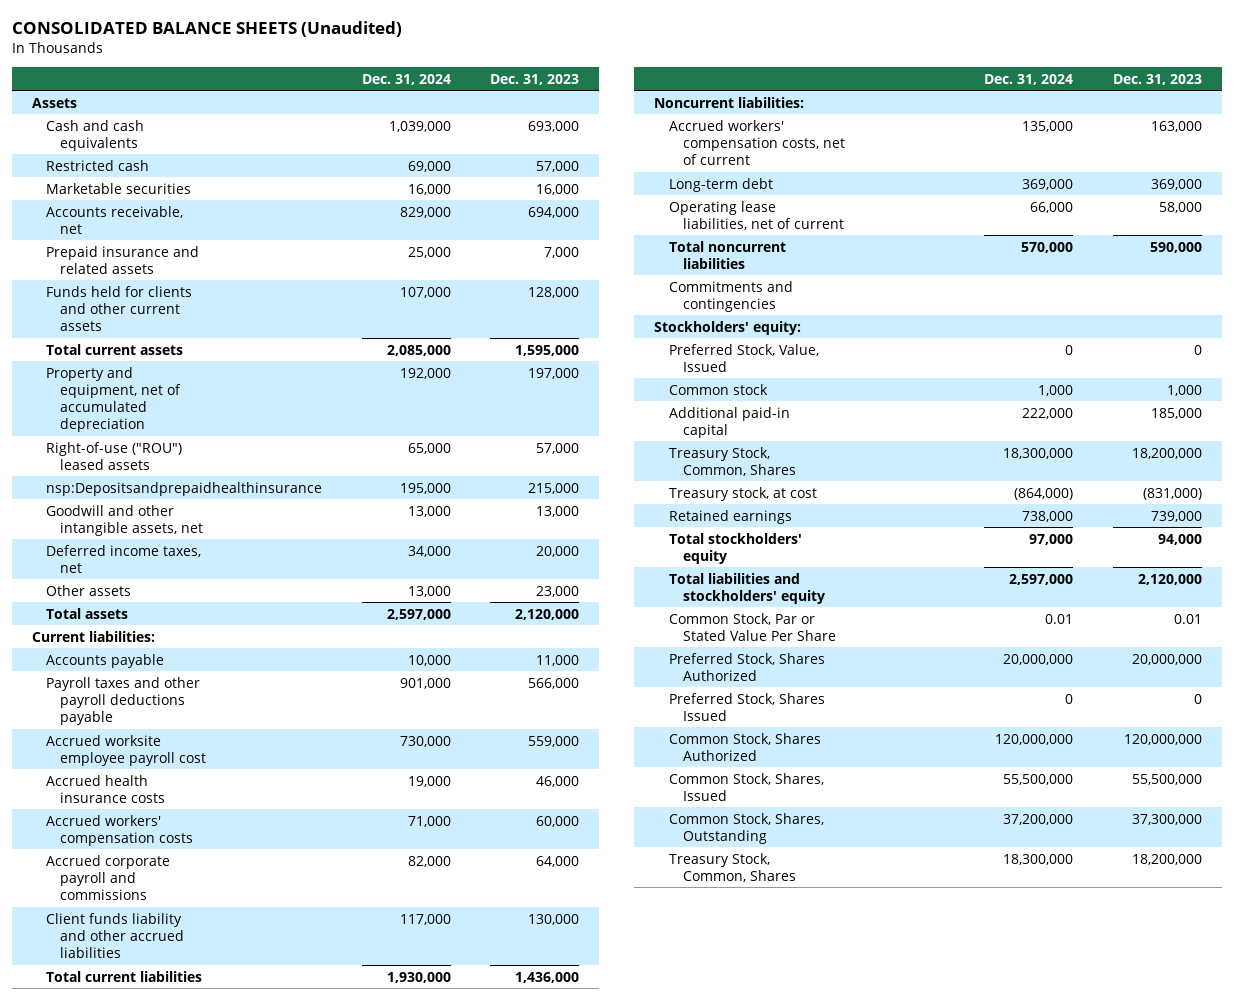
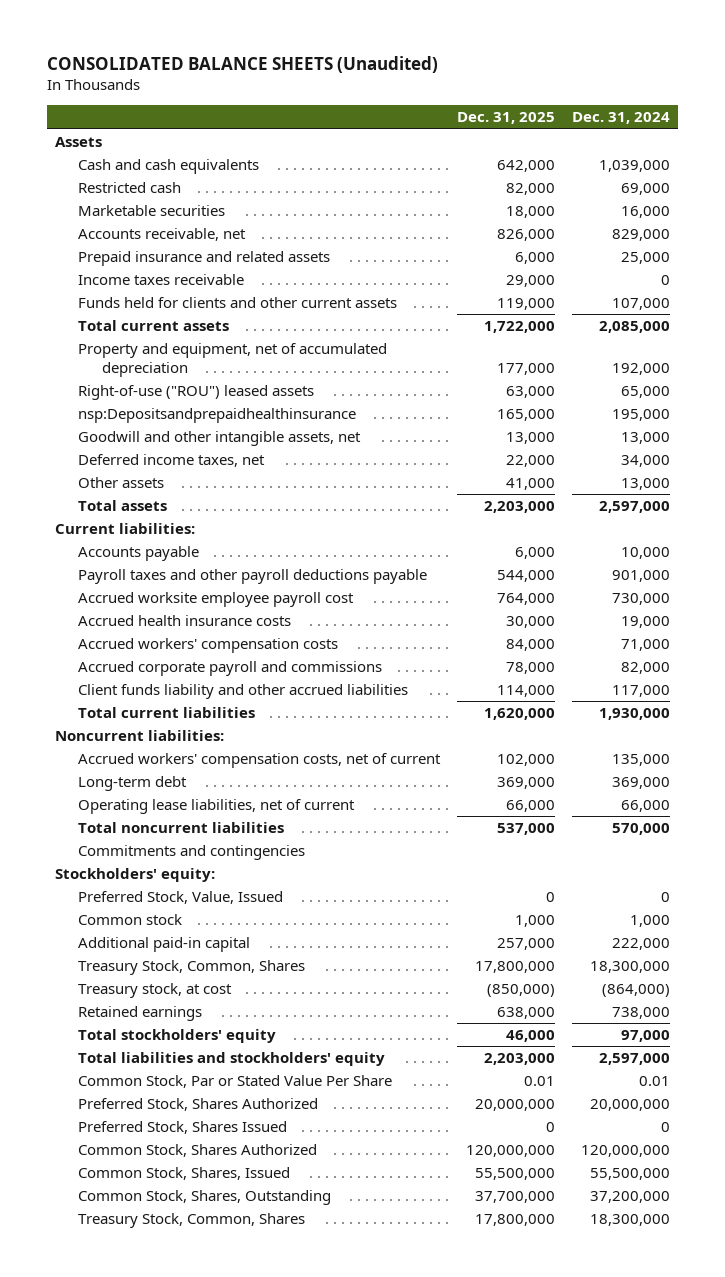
- | Dec. 31, 2024 | Dec. 31, 2023
+ | Dec. 31, 2025 | Dec. 31, 2024
+ Income taxes receivable | 29,000 | 0

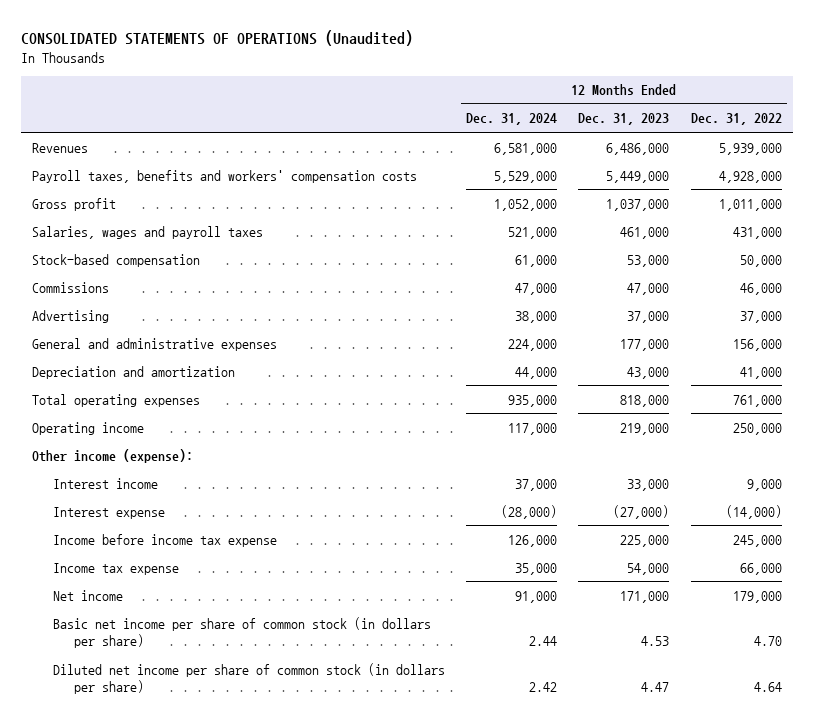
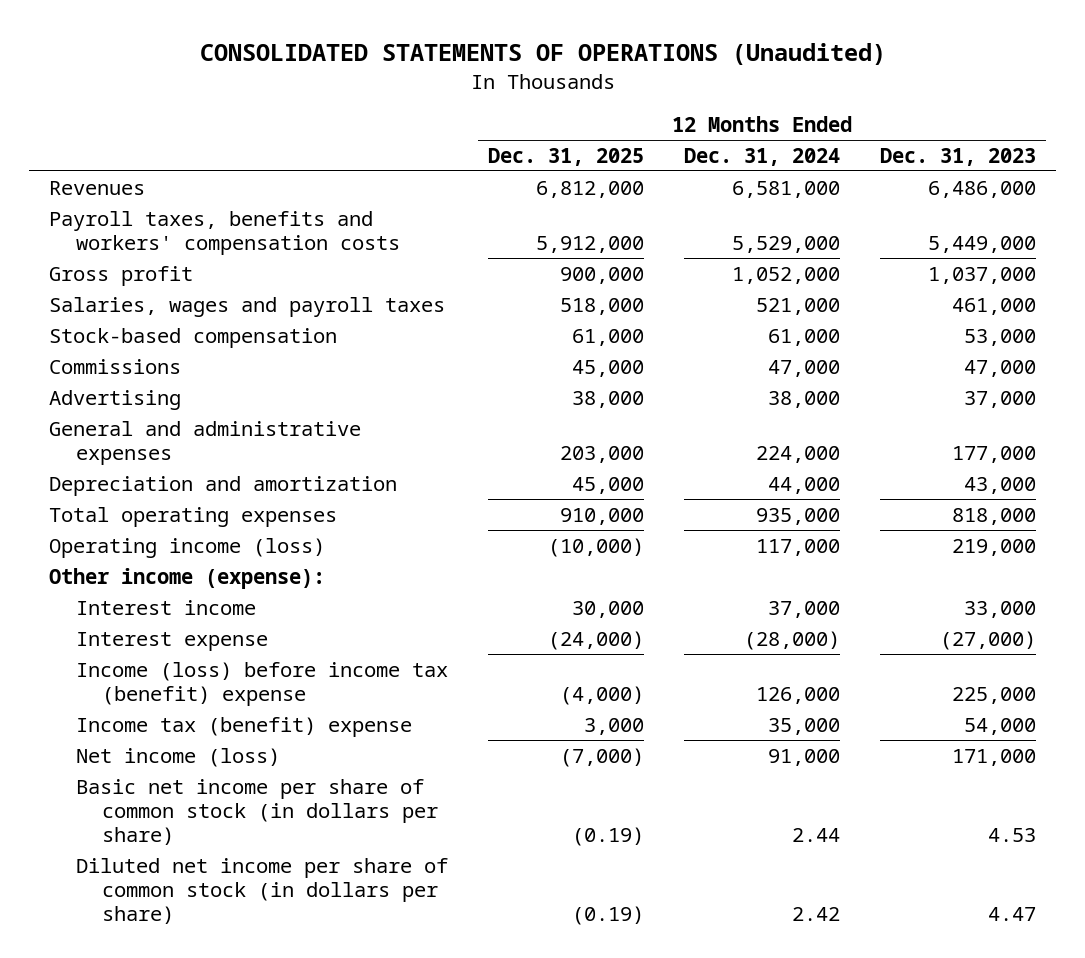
- | 12 Months Ended Dec. 31, 2024 | 12 Months Ended Dec. 31, 2023 | 12 Months Ended Dec. 31, 2022
+ | 12 Months Ended Dec. 31, 2025 | 12 Months Ended Dec. 31, 2024 | 12 Months Ended Dec. 31, 2023
- Operating income | 117,000 | 219,000 | 250,000
+ Operating income (loss) | (10,000) | 117,000 | 219,000
- Income before income tax expense | 126,000 | 225,000 | 245,000
- Income tax expense | 35,000 | 54,000 | 66,000
- Net income | 91,000 | 171,000 | 179,000
+ Income (loss) before income tax (benefit) expense | (4,000) | 126,000 | 225,000
+ Income tax (benefit) expense | 3,000 | 35,000 | 54,000
+ Net income (loss) | (7,000) | 91,000 | 171,000

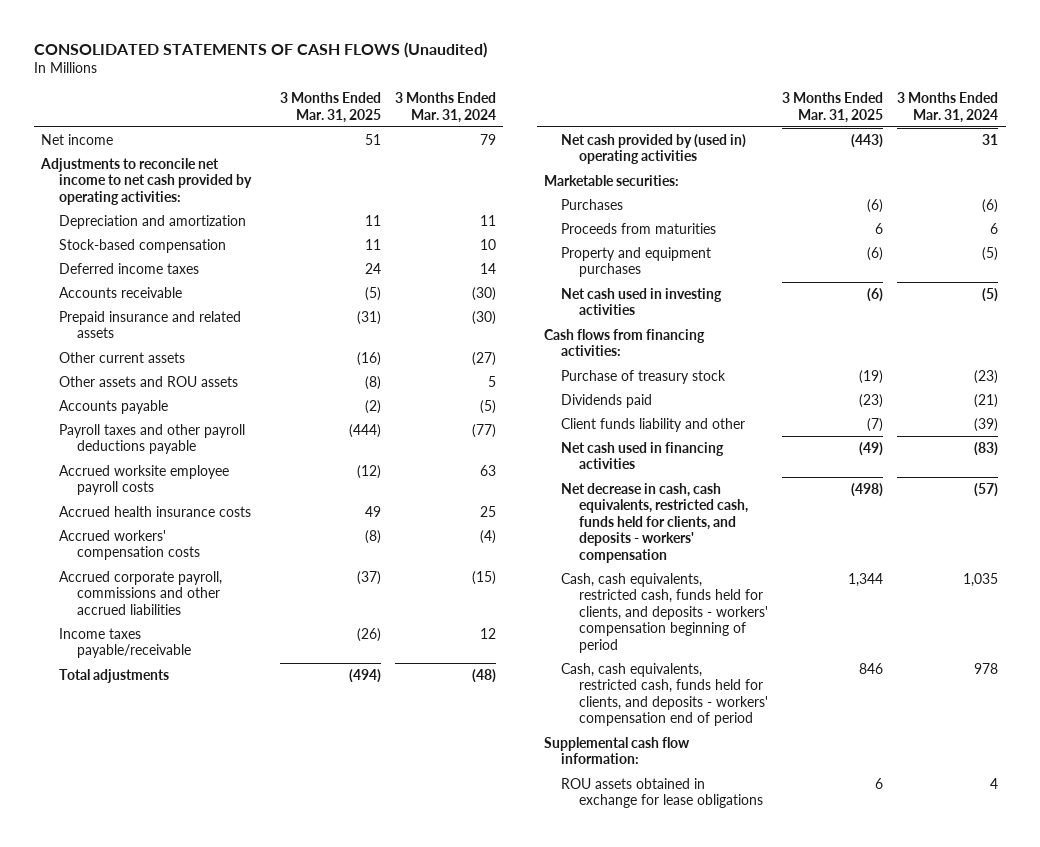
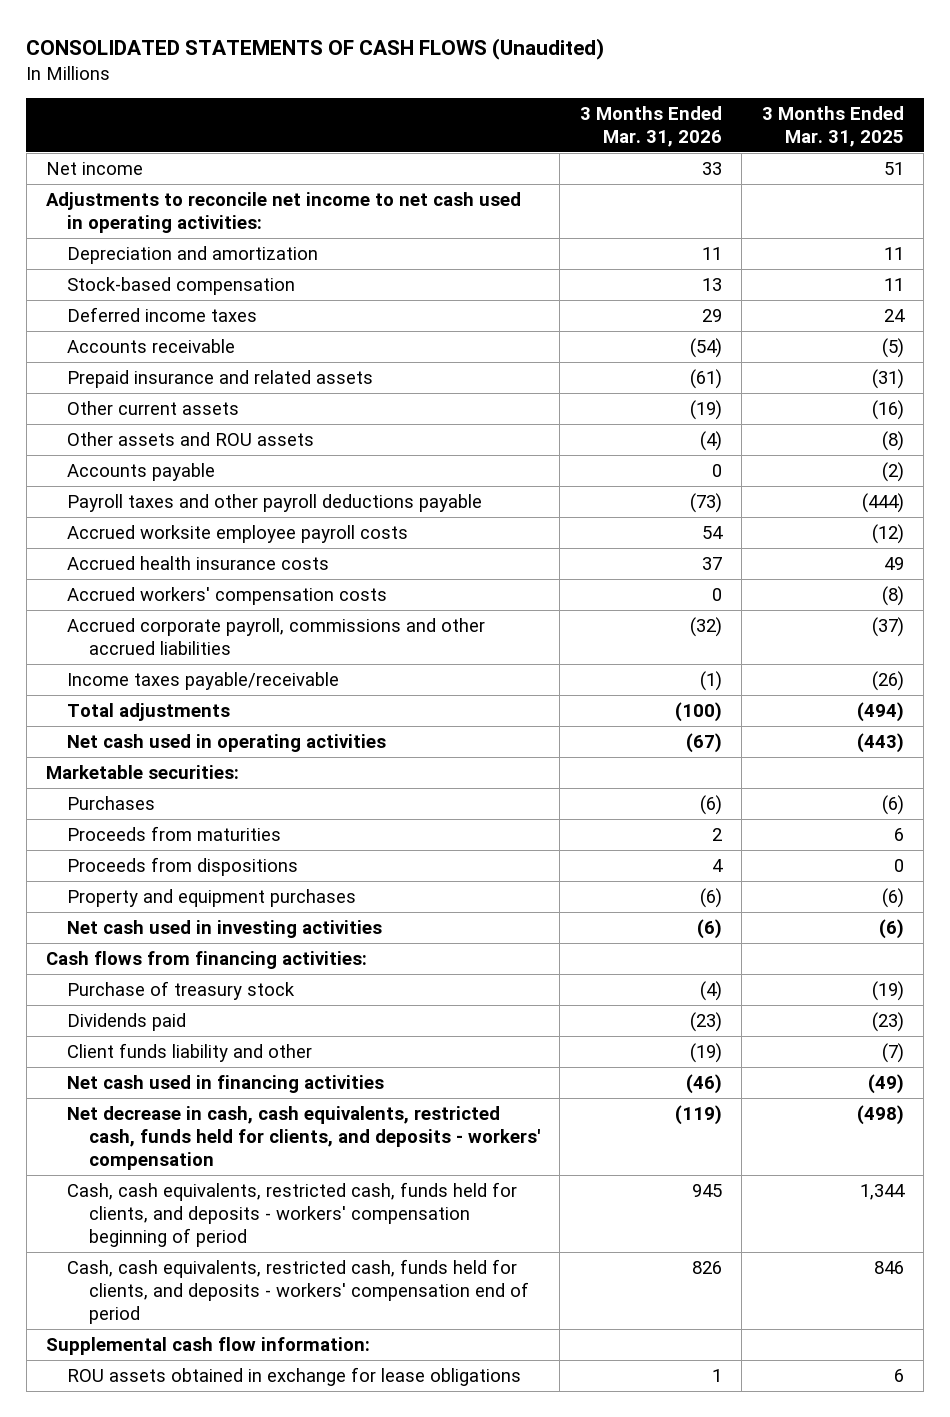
- | 3 Months Ended Mar. 31, 2025 | 3 Months Ended Mar. 31, 2024
+ | 3 Months Ended Mar. 31, 2026 | 3 Months Ended Mar. 31, 2025
- Adjustments to reconcile net income to net cash provided by operating activities:
+ Adjustments to reconcile net income to net cash used in operating activities:
- Net cash provided by (used in) operating activities | (443) | 31
+ Net cash used in operating activities | (67) | (443)
+ Proceeds from dispositions | 4 | 0

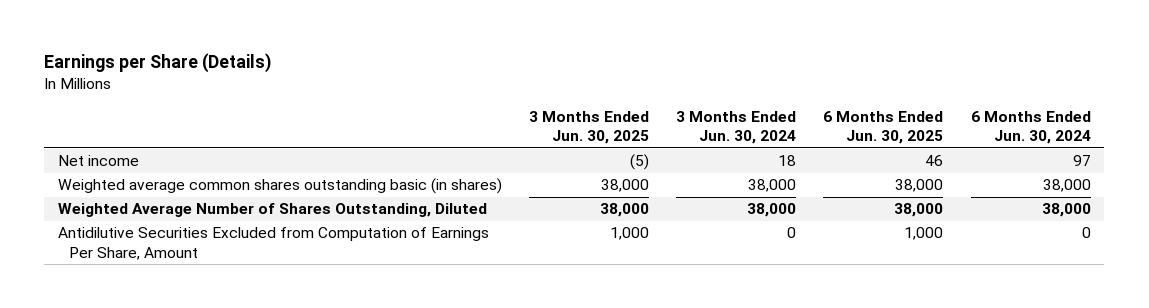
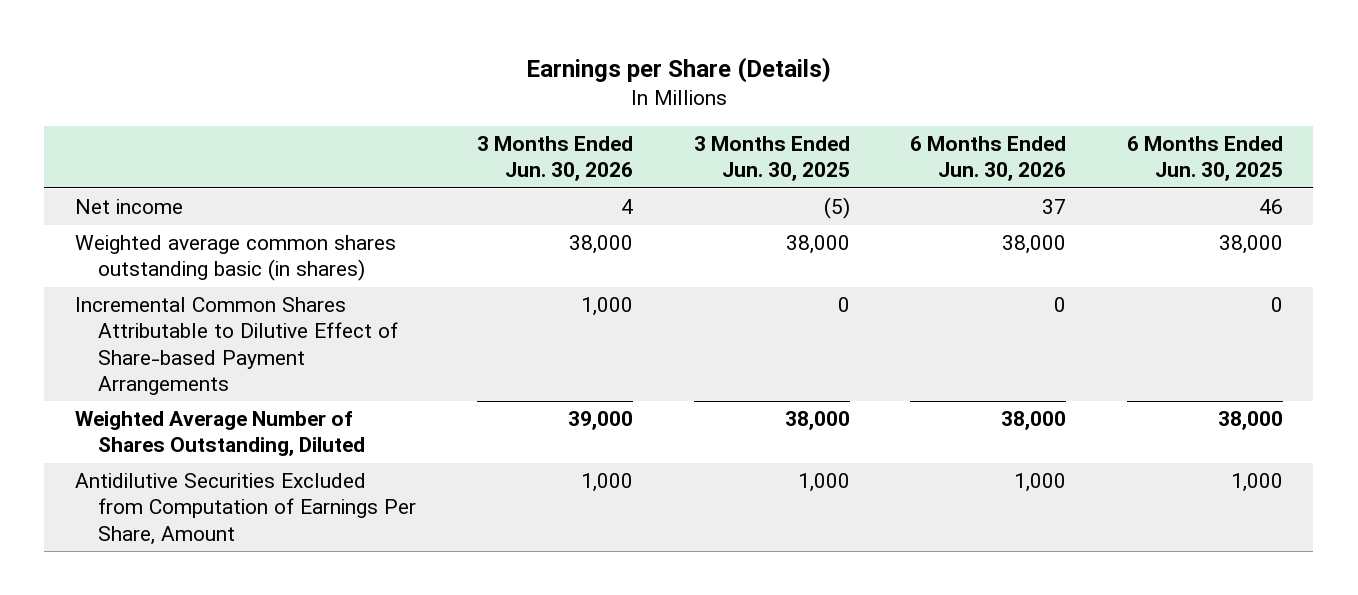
- | 3 Months Ended Jun. 30, 2025 | 3 Months Ended Jun. 30, 2024 | 6 Months Ended Jun. 30, 2025 | 6 Months Ended Jun. 30, 2024
+ | 3 Months Ended Jun. 30, 2026 | 3 Months Ended Jun. 30, 2025 | 6 Months Ended Jun. 30, 2026 | 6 Months Ended Jun. 30, 2025
+ Incremental Common Shares Attributable to Dilutive Effect of Share-based Payment Arrangements | 1,000 | 0 | 0 | 0

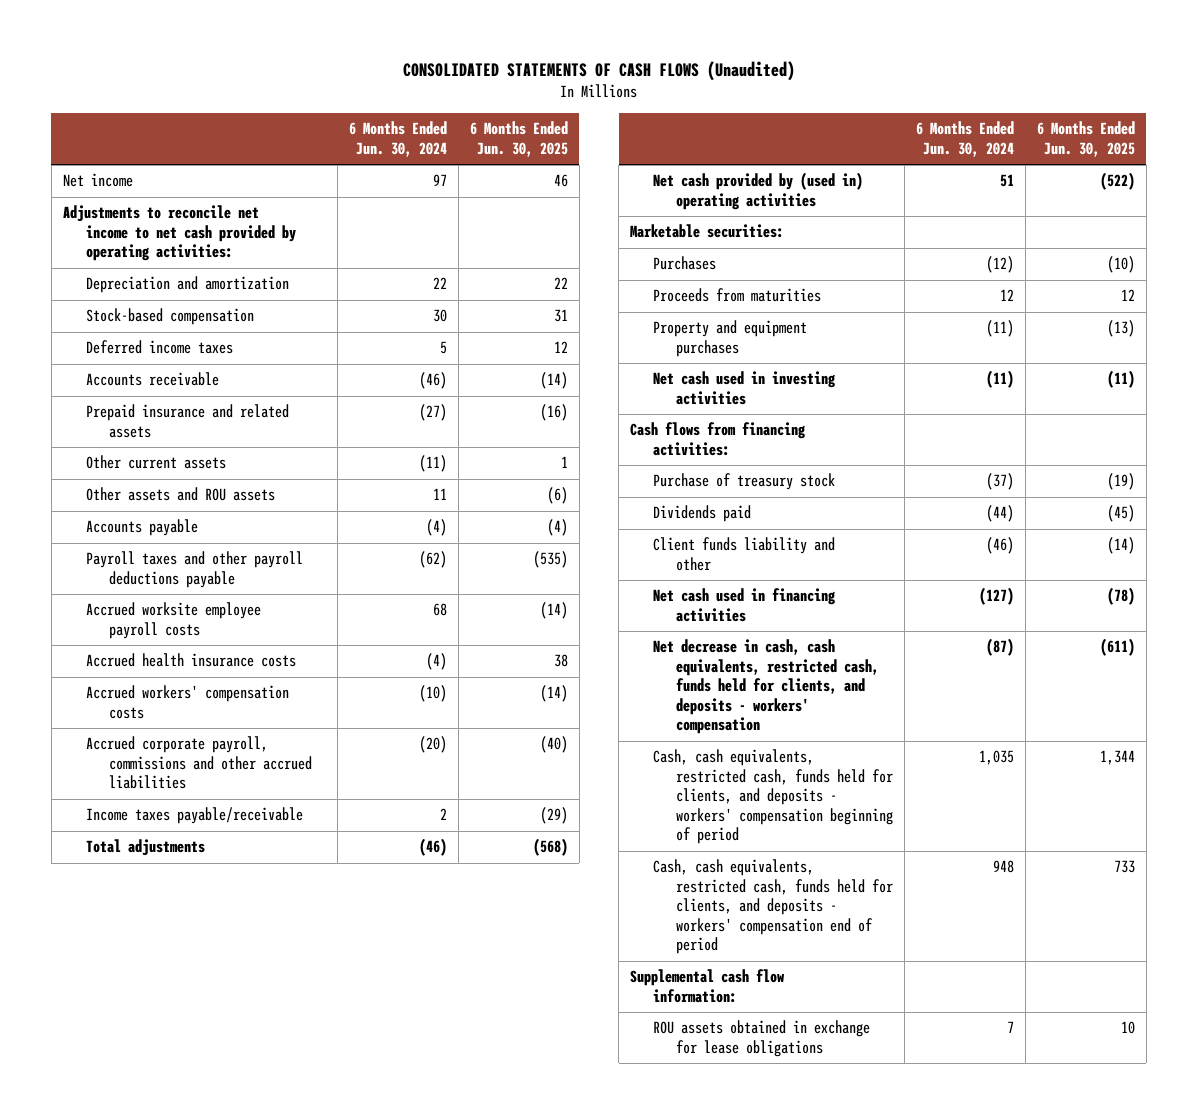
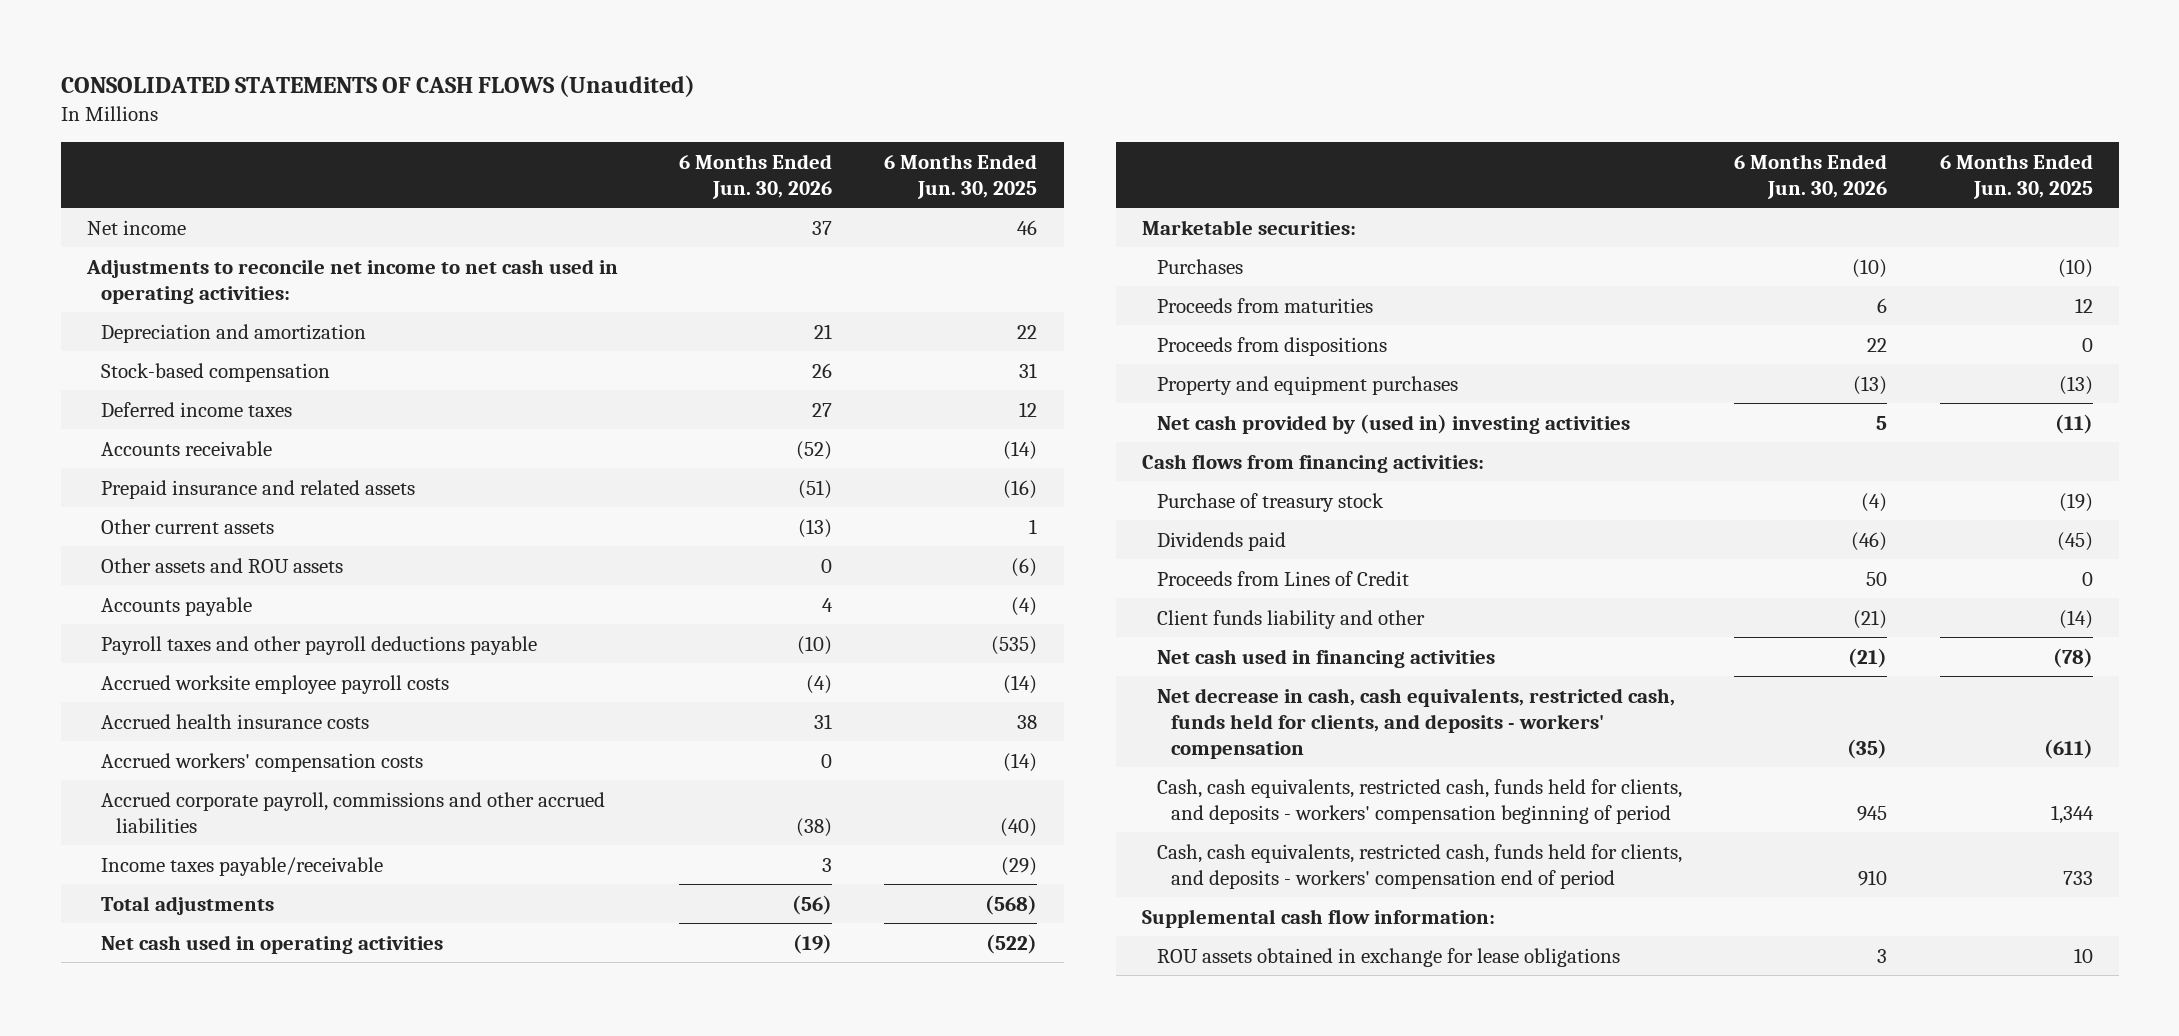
- | 6 Months Ended Jun. 30, 2024 | 6 Months Ended Jun. 30, 2025
+ | 6 Months Ended Jun. 30, 2026 | 6 Months Ended Jun. 30, 2025
- Adjustments to reconcile net income to net cash provided by operating activities:
+ Adjustments to reconcile net income to net cash used in operating activities:
- Net cash provided by (used in) operating activities | 51 | (522)
+ Net cash used in operating activities | (19) | (522)
+ Proceeds from dispositions | 22 | 0
- Net cash used in investing activities | (11) | (11)
+ Net cash provided by (used in) investing activities | 5 | (11)
+ Proceeds from Lines of Credit | 50 | 0

